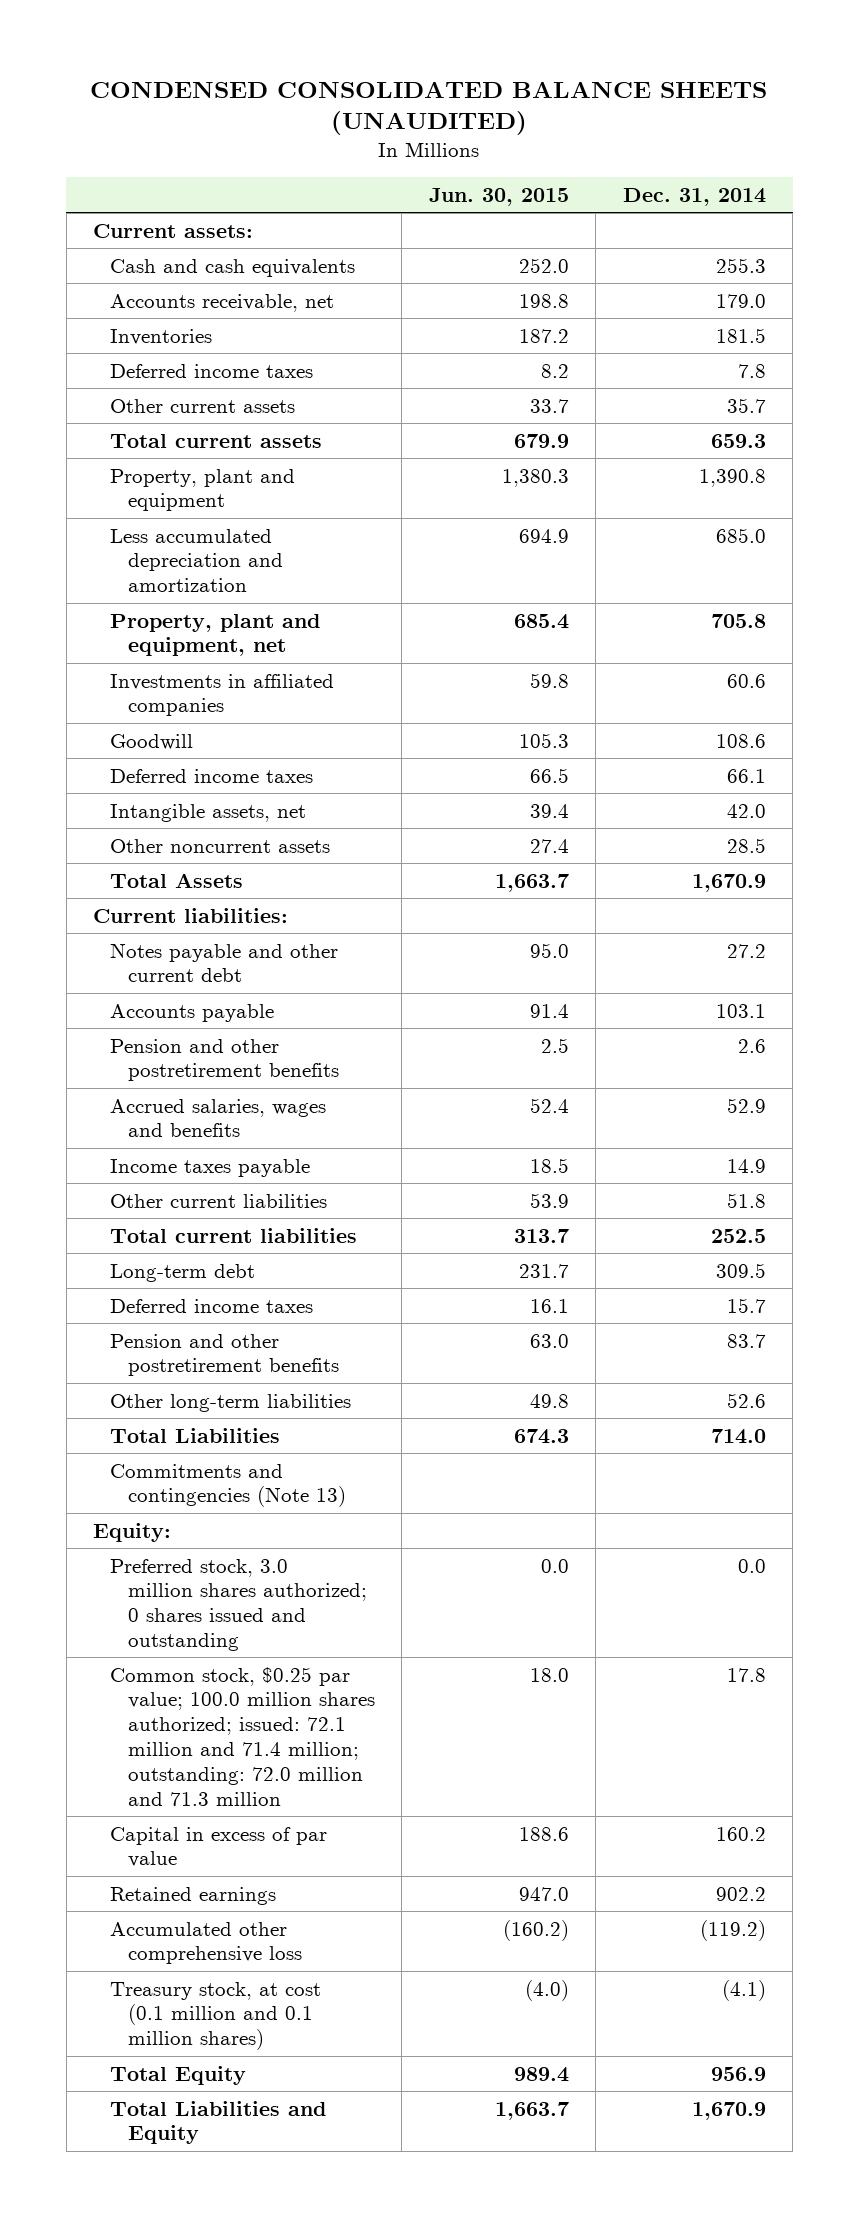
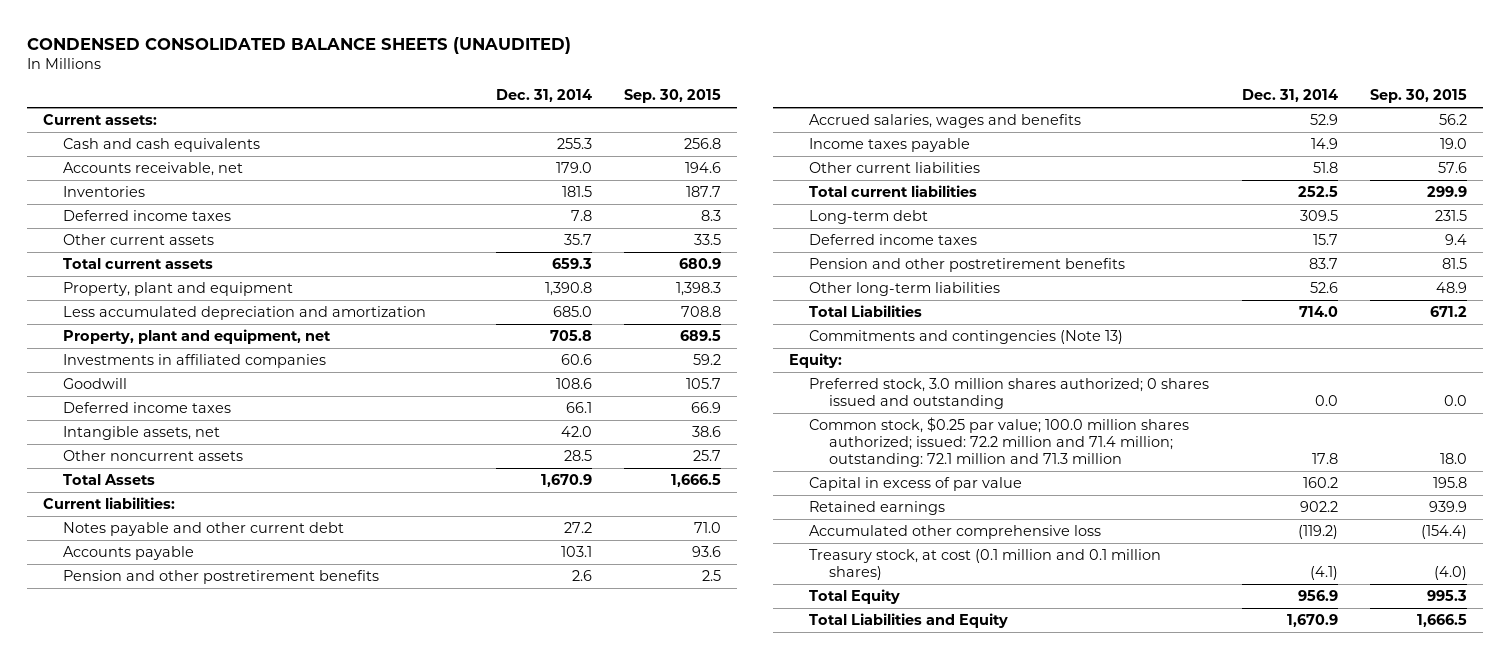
- | Jun. 30, 2015 | Dec. 31, 2014
+ | Dec. 31, 2014 | Sep. 30, 2015
- Common stock, $0.25 par value; 100.0 million shares authorized; issued: 72.1 million and 71.4 million; outstanding: 72.0 million and 71.3 million | 18.0 | 17.8
+ Common stock, $0.25 par value; 100.0 million shares authorized; issued: 72.2 million and 71.4 million; outstanding: 72.1 million and 71.3 million | 17.8 | 18.0

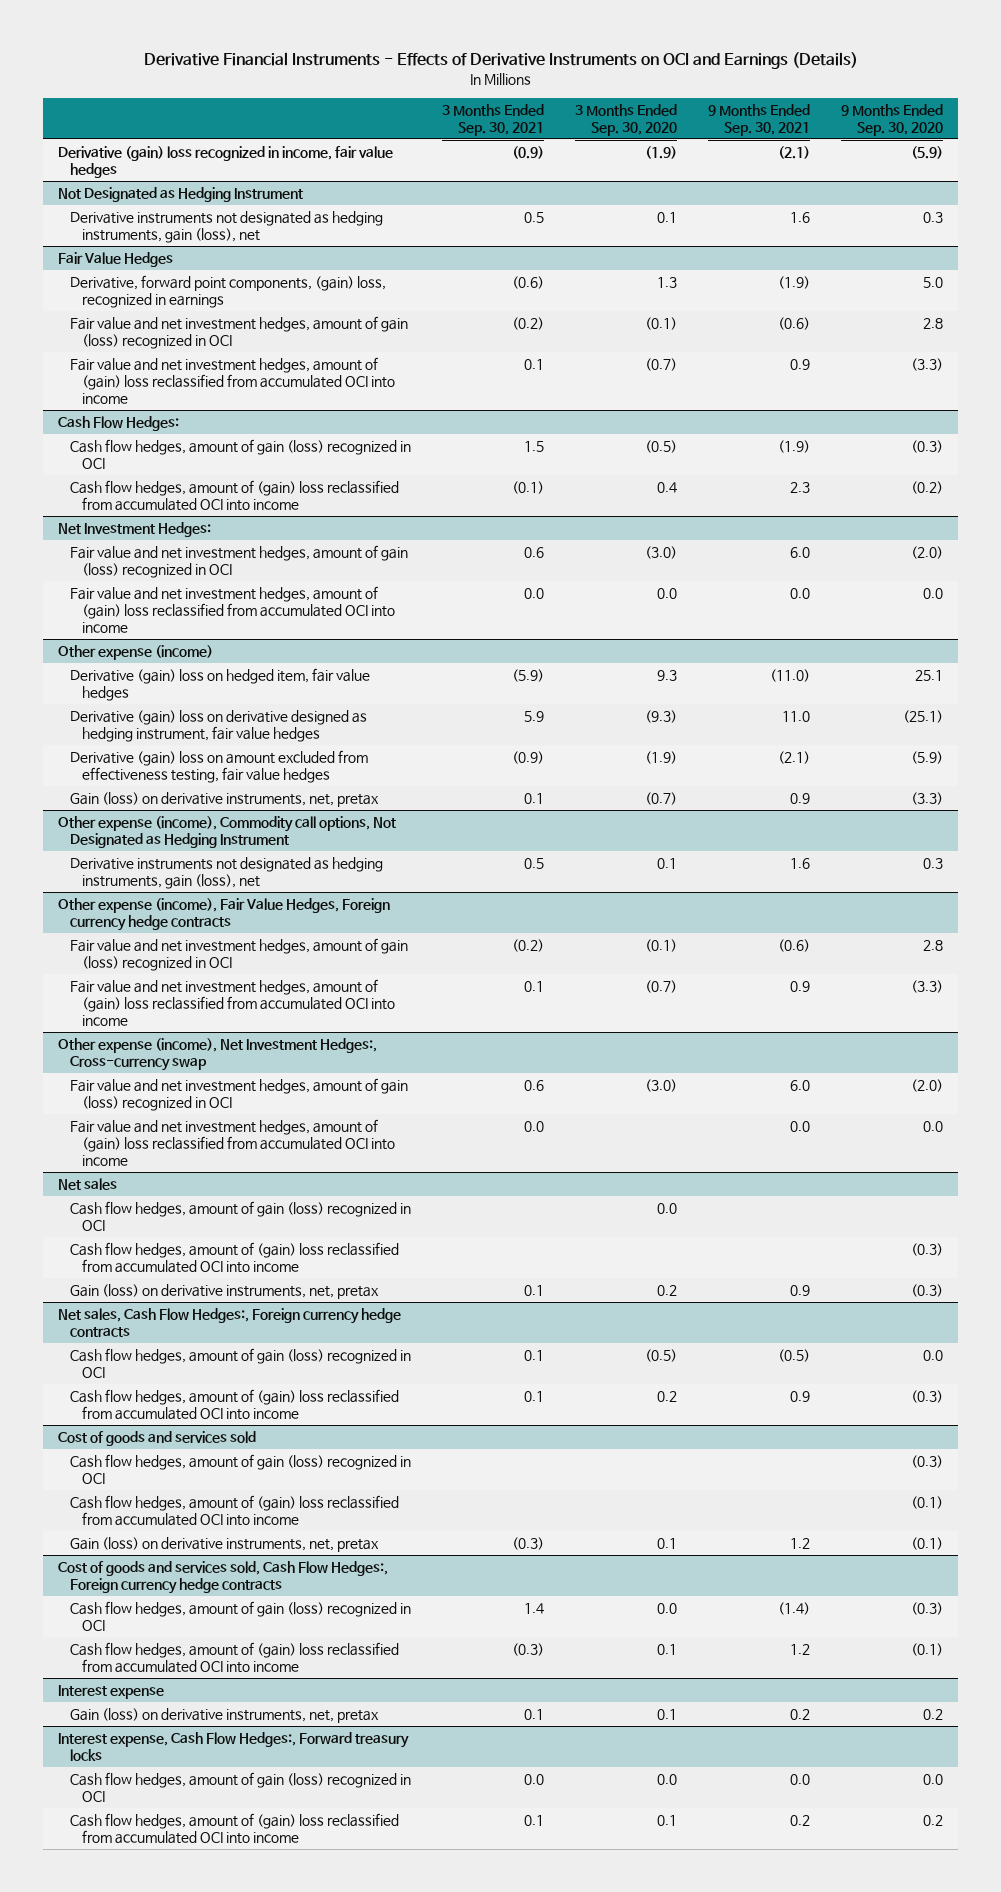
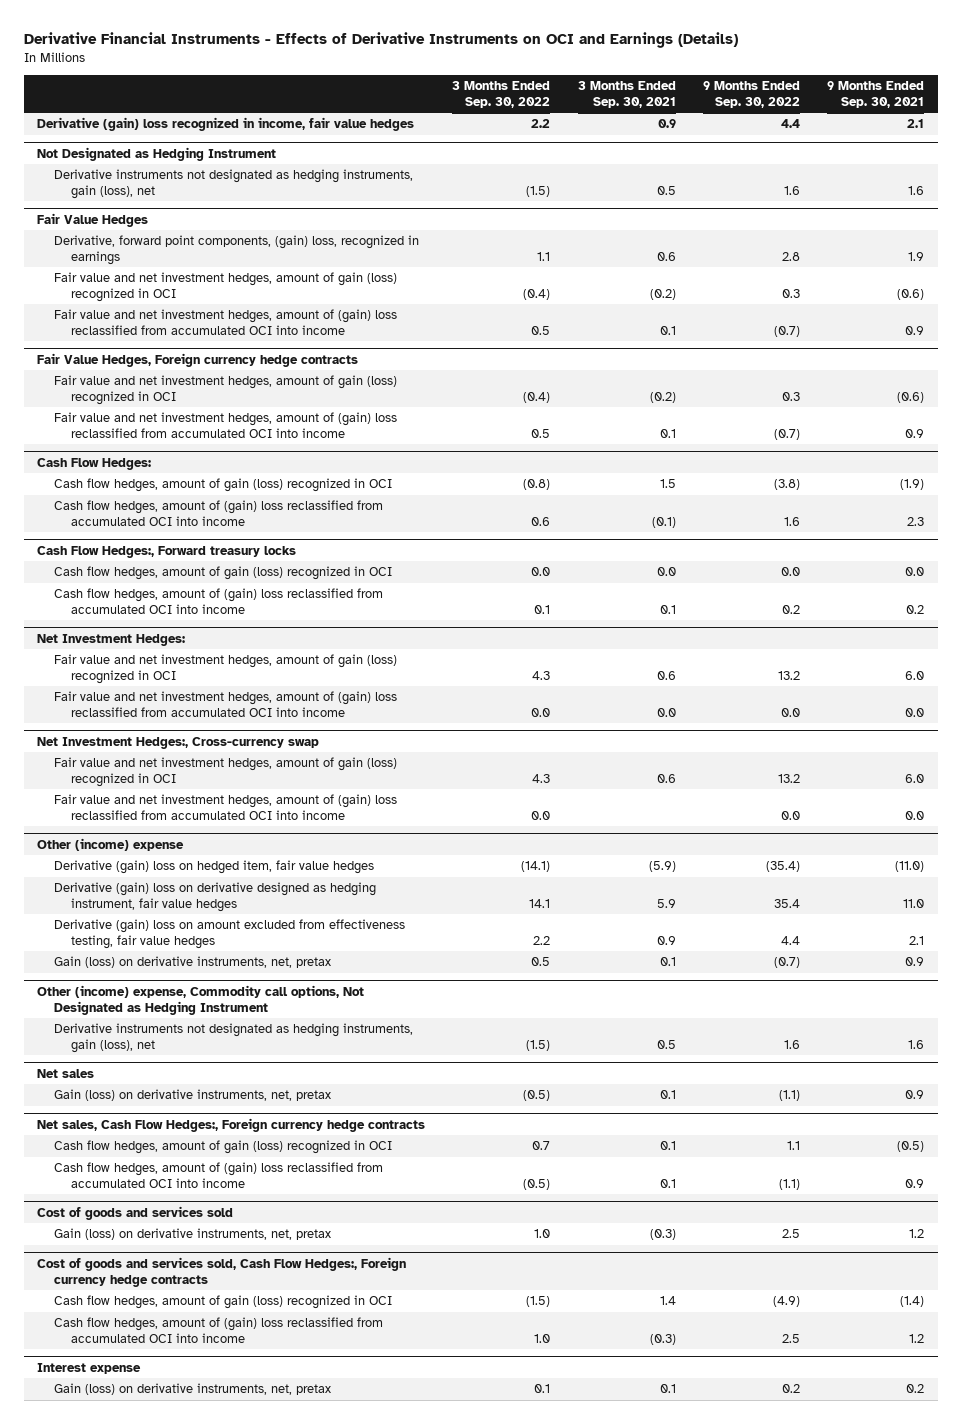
- | 3 Months Ended Sep. 30, 2021 | 3 Months Ended Sep. 30, 2020 | 9 Months Ended Sep. 30, 2021 | 9 Months Ended Sep. 30, 2020
+ | 3 Months Ended Sep. 30, 2022 | 3 Months Ended Sep. 30, 2021 | 9 Months Ended Sep. 30, 2022 | 9 Months Ended Sep. 30, 2021
- Derivative (gain) loss recognized in income, fair value hedges | (0.9) | (1.9) | (2.1) | (5.9)
+ Derivative (gain) loss recognized in income, fair value hedges | 2.2 | 0.9 | 4.4 | 2.1
@ Fair Value Hedges
- Derivative, forward point components, (gain) loss, recognized in earnings | (0.6) | 1.3 | (1.9) | 5.0
+ Derivative, forward point components, (gain) loss, recognized in earnings | 1.1 | 0.6 | 2.8 | 1.9
+ Fair Value Hedges, Foreign currency hedge contracts
+ Fair value and net investment hedges, amount of gain (loss) recognized in OCI | (0.4) | (0.2) | 0.3 | (0.6)
+ Fair value and net investment hedges, amount of (gain) loss reclassified from accumulated OCI into income | 0.5 | 0.1 | (0.7) | 0.9
+ Cash Flow Hedges:, Forward treasury locks
+ Cash flow hedges, amount of gain (loss) recognized in OCI | 0.0 | 0.0 | 0.0 | 0.0
+ Cash flow hedges, amount of (gain) loss reclassified from accumulated OCI into income | 0.1 | 0.1 | 0.2 | 0.2
- Other expense (income)
+ Net Investment Hedges:, Cross-currency swap
+ Fair value and net investment hedges, amount of gain (loss) recognized in OCI | 4.3 | 0.6 | 13.2 | 6.0
+ Fair value and net investment hedges, amount of (gain) loss reclassified from accumulated OCI into income | 0.0 | | 0.0 | 0.0
+ Other (income) expense
- Derivative (gain) loss on amount excluded from effectiveness testing, fair value hedges | (0.9) | (1.9) | (2.1) | (5.9)
+ Derivative (gain) loss on amount excluded from effectiveness testing, fair value hedges | 2.2 | 0.9 | 4.4 | 2.1
- Other expense (income), Commodity call options, Not Designated as Hedging Instrument
+ Other (income) expense, Commodity call options, Not Designated as Hedging Instrument
- Other expense (income), Fair Value Hedges, Foreign currency hedge contracts
- Fair value and net investment hedges, amount of gain (loss) recognized in OCI | (0.2) | (0.1) | (0.6) | 2.8
- Fair value and net investment hedges, amount of (gain) loss reclassified from accumulated OCI into income | 0.1 | (0.7) | 0.9 | (3.3)
- Other expense (income), Net Investment Hedges:, Cross-currency swap
- Fair value and net investment hedges, amount of gain (loss) recognized in OCI | 0.6 | (3.0) | 6.0 | (2.0)
- Fair value and net investment hedges, amount of (gain) loss reclassified from accumulated OCI into income | 0.0 | | 0.0 | 0.0
@ Net sales
- Cash flow hedges, amount of gain (loss) recognized in OCI | | 0.0 | |
- Cash flow hedges, amount of (gain) loss reclassified from accumulated OCI into income | | | | (0.3)
@ Cost of goods and services sold
- Cash flow hedges, amount of gain (loss) recognized in OCI | | | | (0.3)
- Cash flow hedges, amount of (gain) loss reclassified from accumulated OCI into income | | | | (0.1)
- Interest expense, Cash Flow Hedges:, Forward treasury locks
- Cash flow hedges, amount of gain (loss) recognized in OCI | 0.0 | 0.0 | 0.0 | 0.0
- Cash flow hedges, amount of (gain) loss reclassified from accumulated OCI into income | 0.1 | 0.1 | 0.2 | 0.2

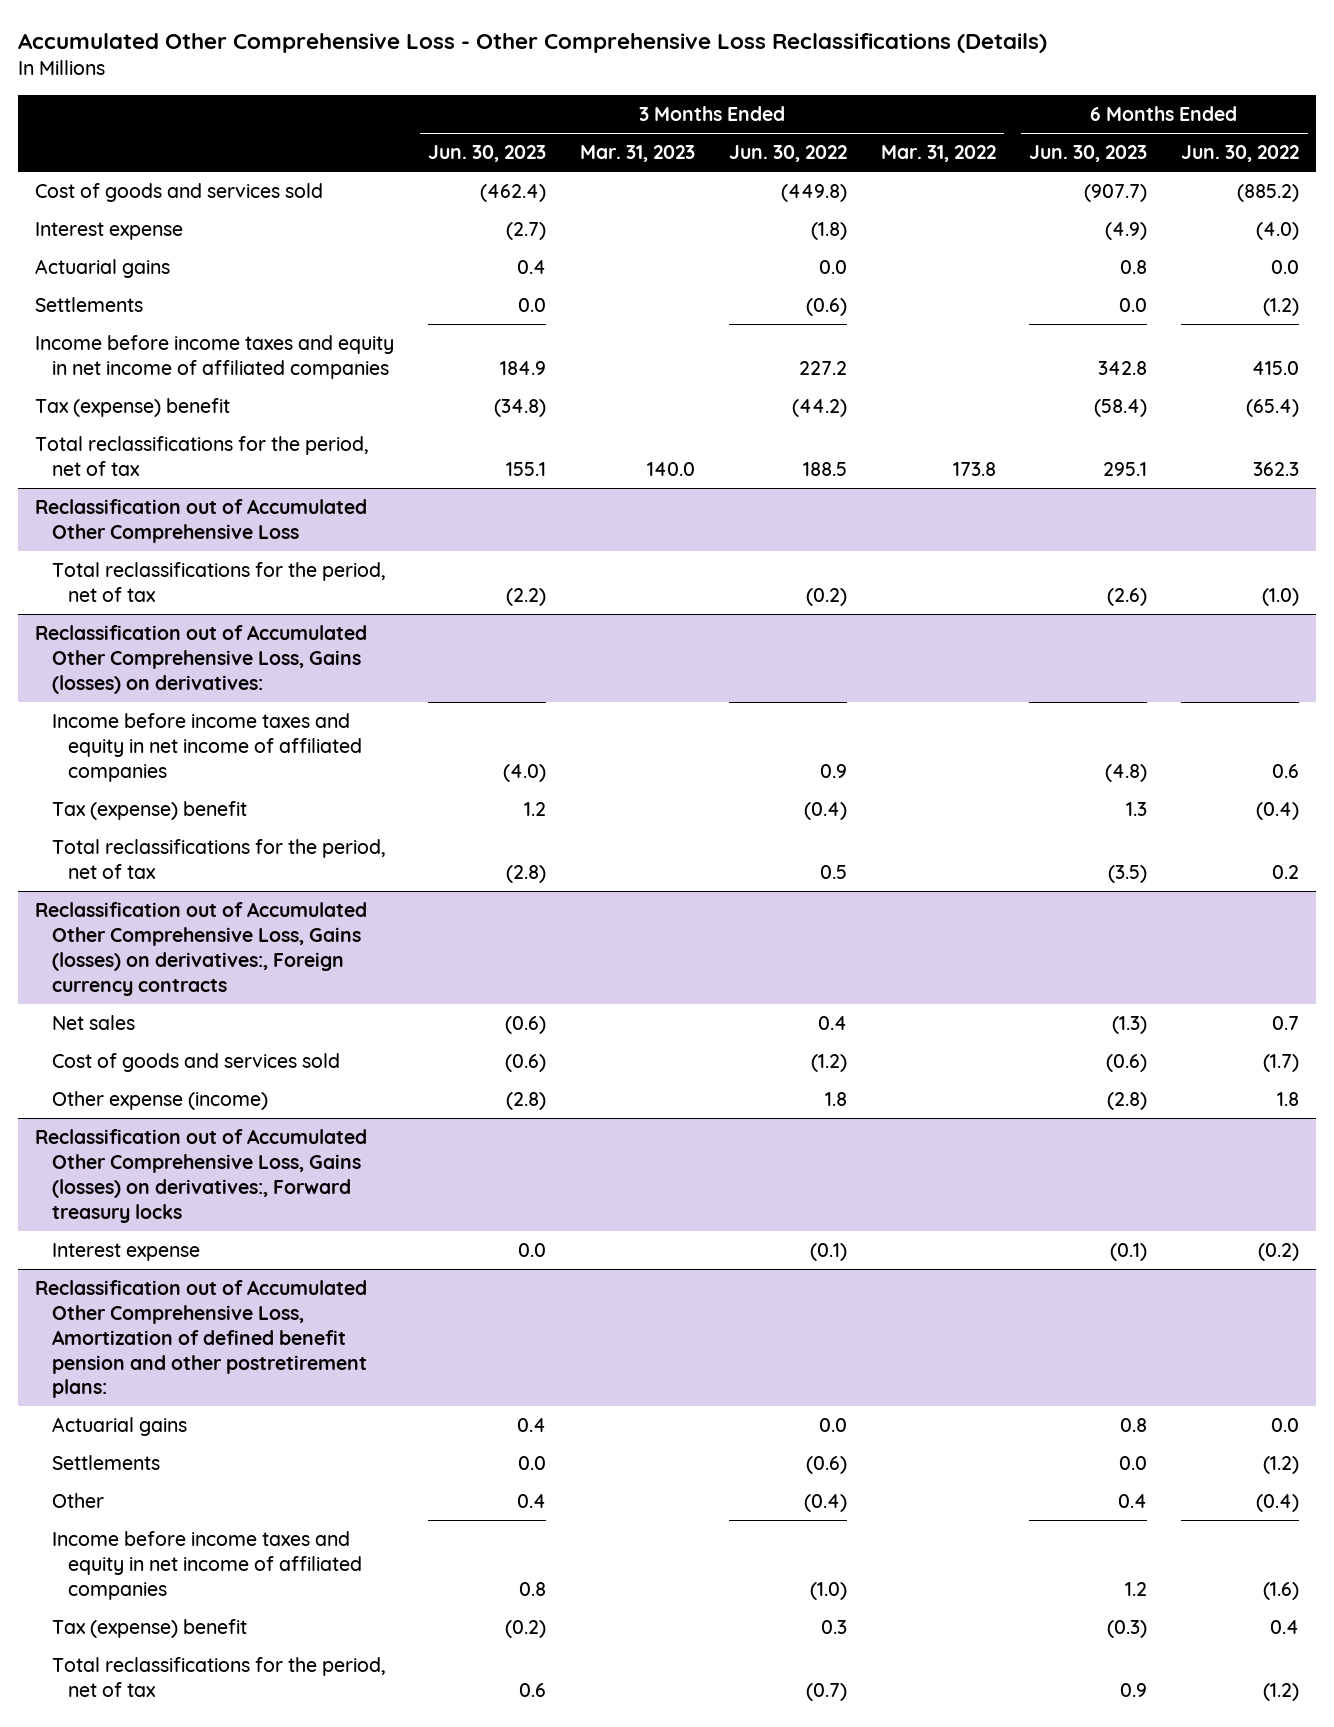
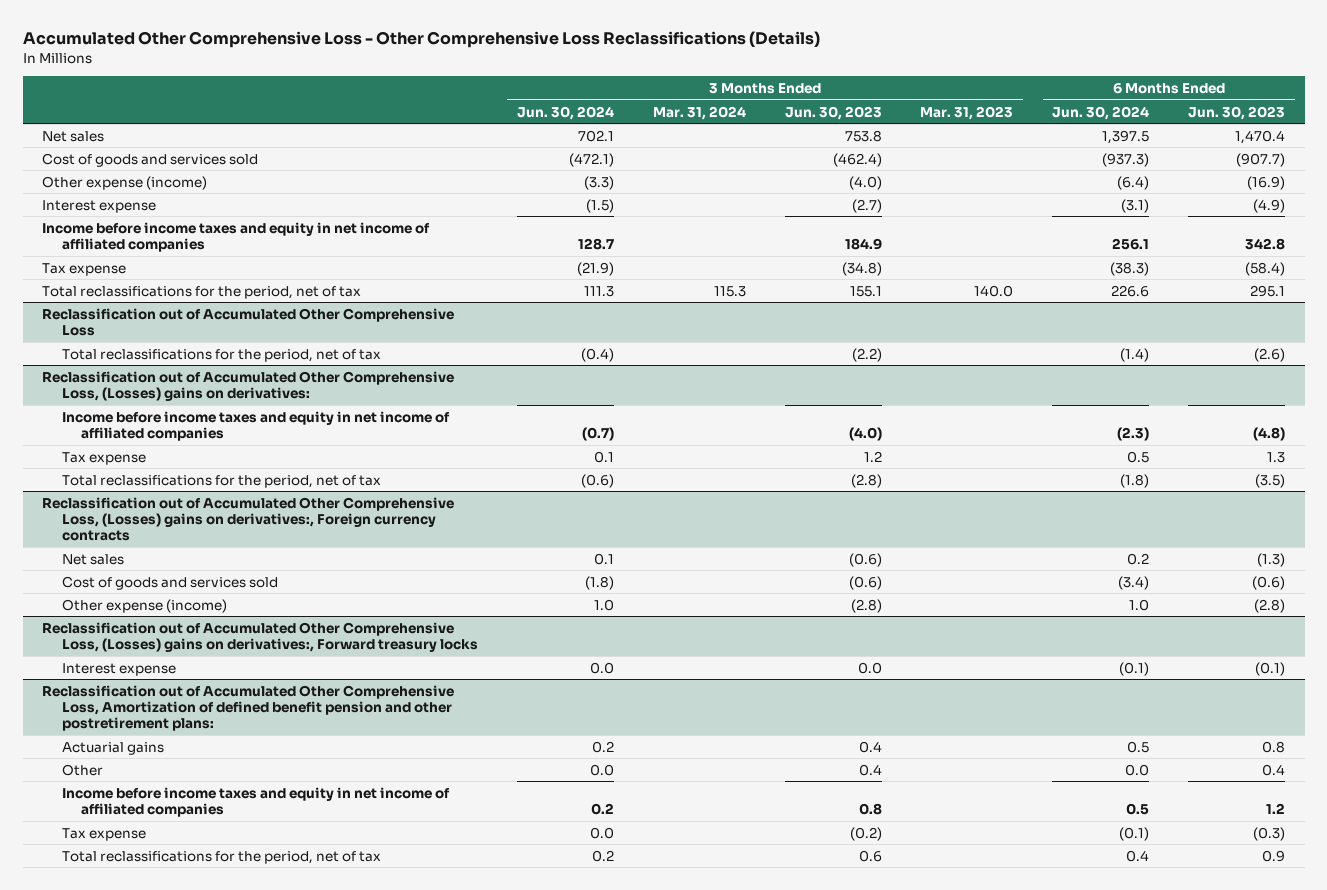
- | 3 Months Ended Jun. 30, 2023 | 3 Months Ended Mar. 31, 2023 | 3 Months Ended Jun. 30, 2022 | 3 Months Ended Mar. 31, 2022 | 6 Months Ended Jun. 30, 2023 | 6 Months Ended Jun. 30, 2022
+ | 3 Months Ended Jun. 30, 2024 | 3 Months Ended Mar. 31, 2024 | 3 Months Ended Jun. 30, 2023 | 3 Months Ended Mar. 31, 2023 | 6 Months Ended Jun. 30, 2024 | 6 Months Ended Jun. 30, 2023
+ Net sales | 702.1 | | 753.8 | | 1,397.5 | 1,470.4
+ Other expense (income) | (3.3) | | (4.0) | | (6.4) | (16.9)
- Actuarial gains | 0.4 | | 0.0 | | 0.8 | 0.0
- Settlements | 0.0 | | (0.6) | | 0.0 | (1.2)
- Tax (expense) benefit | (34.8) | | (44.2) | | (58.4) | (65.4)
+ Tax expense | (21.9) | | (34.8) | | (38.3) | (58.4)
- Reclassification out of Accumulated Other Comprehensive Loss, Gains (losses) on derivatives:
+ Reclassification out of Accumulated Other Comprehensive Loss, (Losses) gains on derivatives:
- Tax (expense) benefit | 1.2 | | (0.4) | | 1.3 | (0.4)
+ Tax expense | 0.1 | | 1.2 | | 0.5 | 1.3
- Reclassification out of Accumulated Other Comprehensive Loss, Gains (losses) on derivatives:, Foreign currency contracts
+ Reclassification out of Accumulated Other Comprehensive Loss, (Losses) gains on derivatives:, Foreign currency contracts
- Reclassification out of Accumulated Other Comprehensive Loss, Gains (losses) on derivatives:, Forward treasury locks
+ Reclassification out of Accumulated Other Comprehensive Loss, (Losses) gains on derivatives:, Forward treasury locks
@ Reclassification out of Accumulated Other Comprehensive Loss, Amortization of defined benefit pension and other postretirement plans:
- Settlements | 0.0 | | (0.6) | | 0.0 | (1.2)
- Tax (expense) benefit | (0.2) | | 0.3 | | (0.3) | 0.4
+ Tax expense | 0.0 | | (0.2) | | (0.1) | (0.3)

